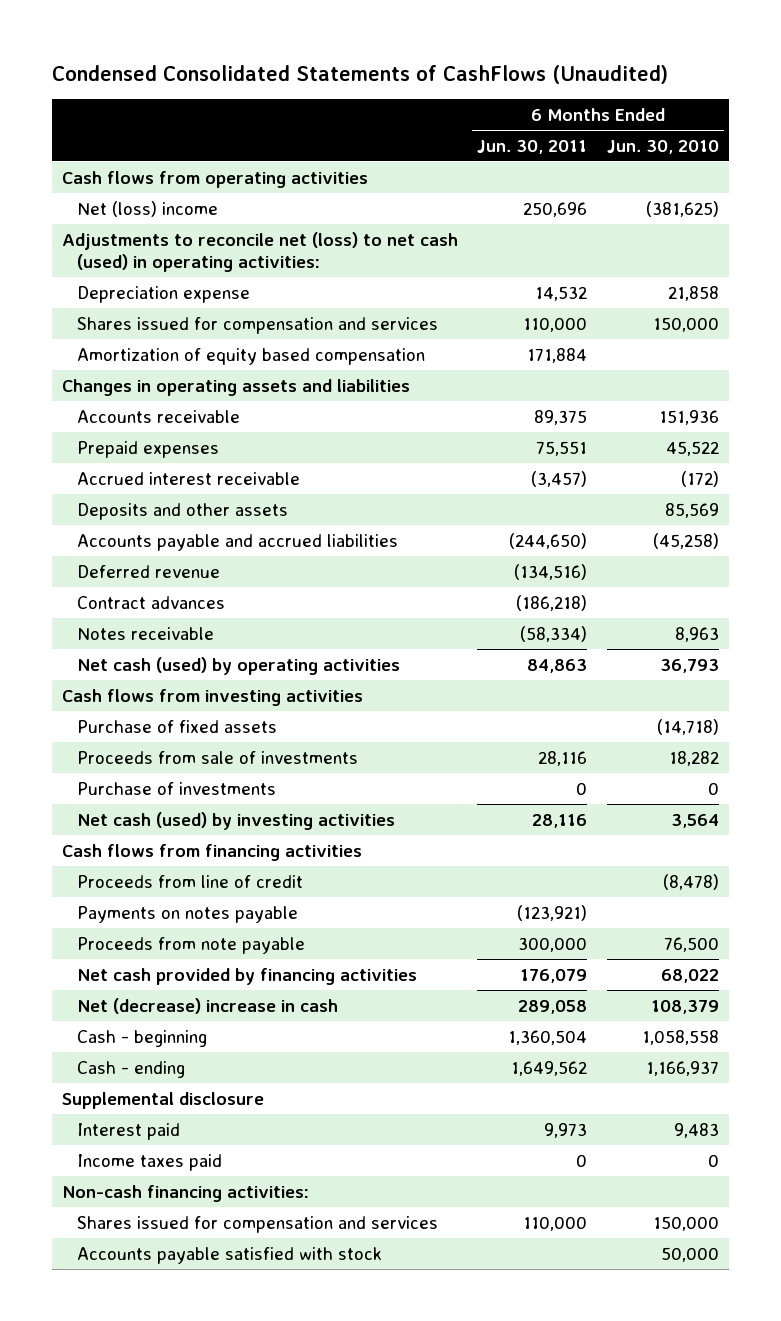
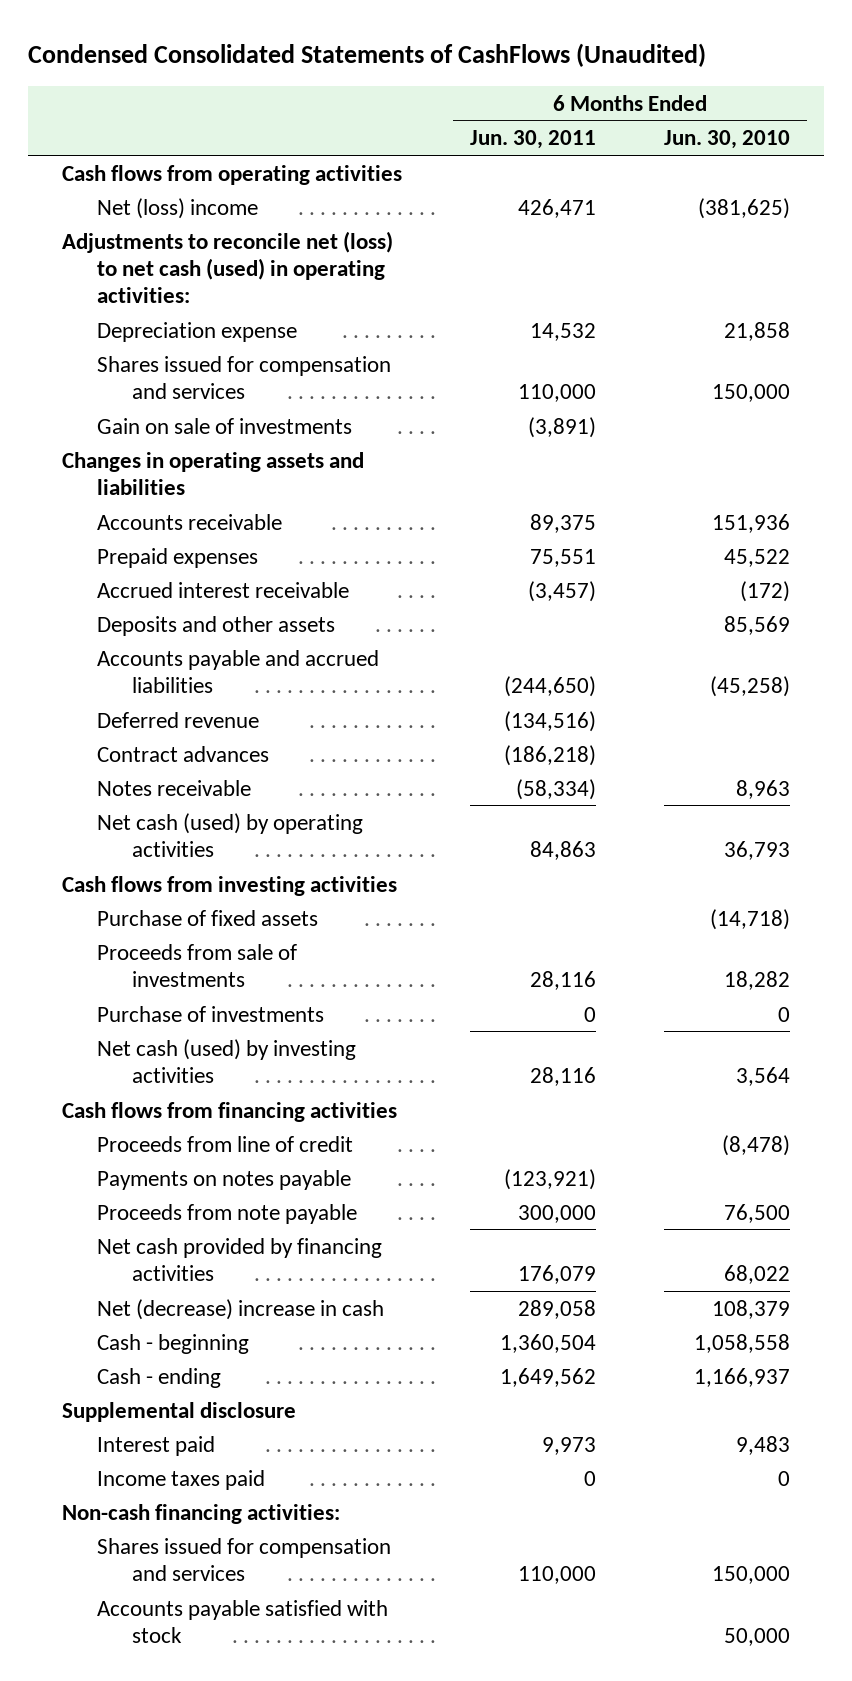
- Net (loss) income | 250,696 | (381,625)
+ Net (loss) income | 426,471 | (381,625)
- Amortization of equity based compensation | 171,884 |
+ Gain on sale of investments | (3,891) |

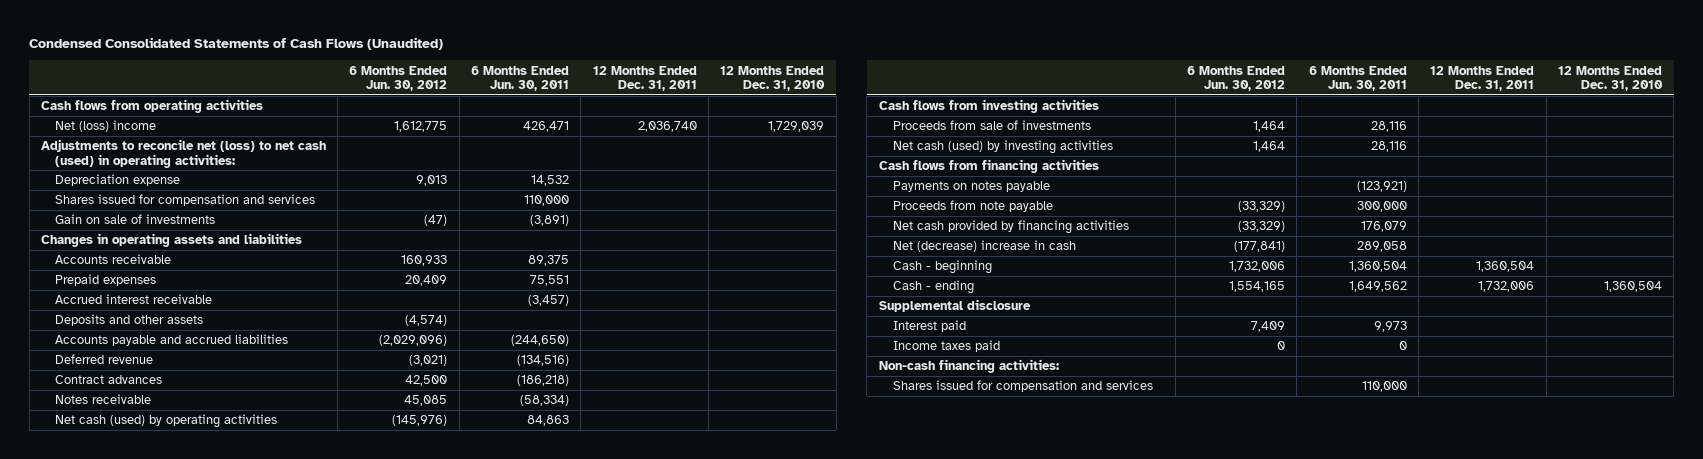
- Condensed Consolidated Statements of CashFlows (Unaudited)
+ Condensed Consolidated Statements of Cash Flows (Unaudited)
- | 6 Months Ended Jun. 30, 2011 | 6 Months Ended Jun. 30, 2010
+ | 6 Months Ended Jun. 30, 2012 | 6 Months Ended Jun. 30, 2011 | 12 Months Ended Dec. 31, 2011 | 12 Months Ended Dec. 31, 2010
- Purchase of fixed assets | | (14,718)
- Purchase of investments | 0 | 0
- Proceeds from line of credit | | (8,478)
- Accounts payable satisfied with stock | | 50,000

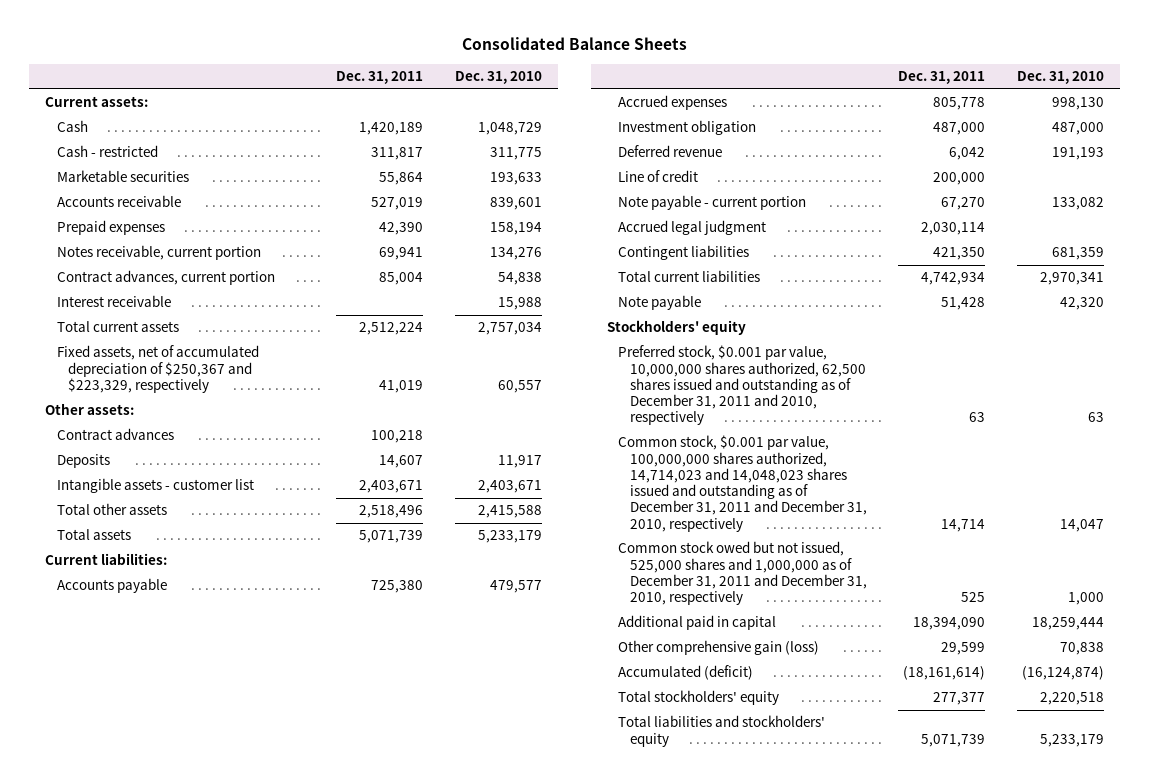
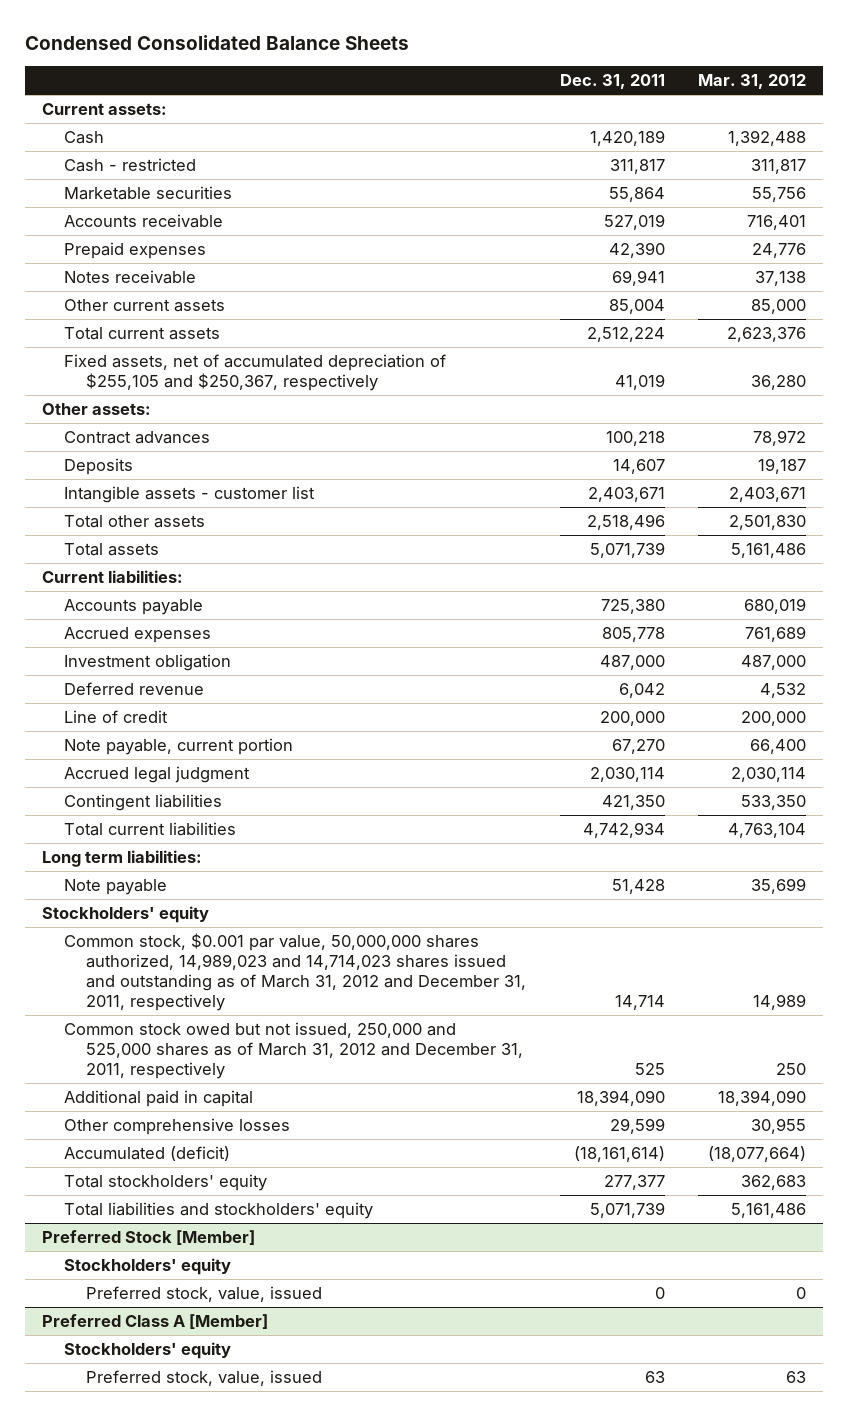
- Consolidated Balance Sheets
+ Condensed Consolidated Balance Sheets
- | Dec. 31, 2011 | Dec. 31, 2010
+ | Dec. 31, 2011 | Mar. 31, 2012
- Notes receivable, current portion | 69,941 | 134,276
- Contract advances, current portion | 85,004 | 54,838
- Interest receivable | | 15,988
+ Notes receivable | 69,941 | 37,138
+ Other current assets | 85,004 | 85,000
- Fixed assets, net of accumulated depreciation of $250,367 and $223,329, respectively | 41,019 | 60,557
+ Fixed assets, net of accumulated depreciation of $255,105 and $250,367, respectively | 41,019 | 36,280
- Note payable - current portion | 67,270 | 133,082
+ Note payable, current portion | 67,270 | 66,400
+ Long term liabilities:
- Preferred stock, $0.001 par value, 10,000,000 shares authorized, 62,500 shares issued and outstanding as of December 31, 2011 and 2010, respectively | 63 | 63
- Common stock, $0.001 par value, 100,000,000 shares authorized, 14,714,023 and 14,048,023 shares issued and outstanding as of December 31, 2011 and December 31, 2010, respectively | 14,714 | 14,047
- Common stock owed but not issued, 525,000 shares and 1,000,000 as of December 31, 2011 and December 31, 2010, respectively | 525 | 1,000
+ Common stock, $0.001 par value, 50,000,000 shares authorized, 14,989,023 and 14,714,023 shares issued and outstanding as of March 31, 2012 and December 31, 2011, respectively | 14,714 | 14,989
+ Common stock owed but not issued, 250,000 and 525,000 shares as of March 31, 2012 and December 31, 2011, respectively | 525 | 250
- Other comprehensive gain (loss) | 29,599 | 70,838
+ Other comprehensive losses | 29,599 | 30,955
+ Preferred Stock [Member]
+ Stockholders' equity
+ Preferred stock, value, issued | 0 | 0
+ Preferred Class A [Member]
+ Stockholders' equity
+ Preferred stock, value, issued | 63 | 63

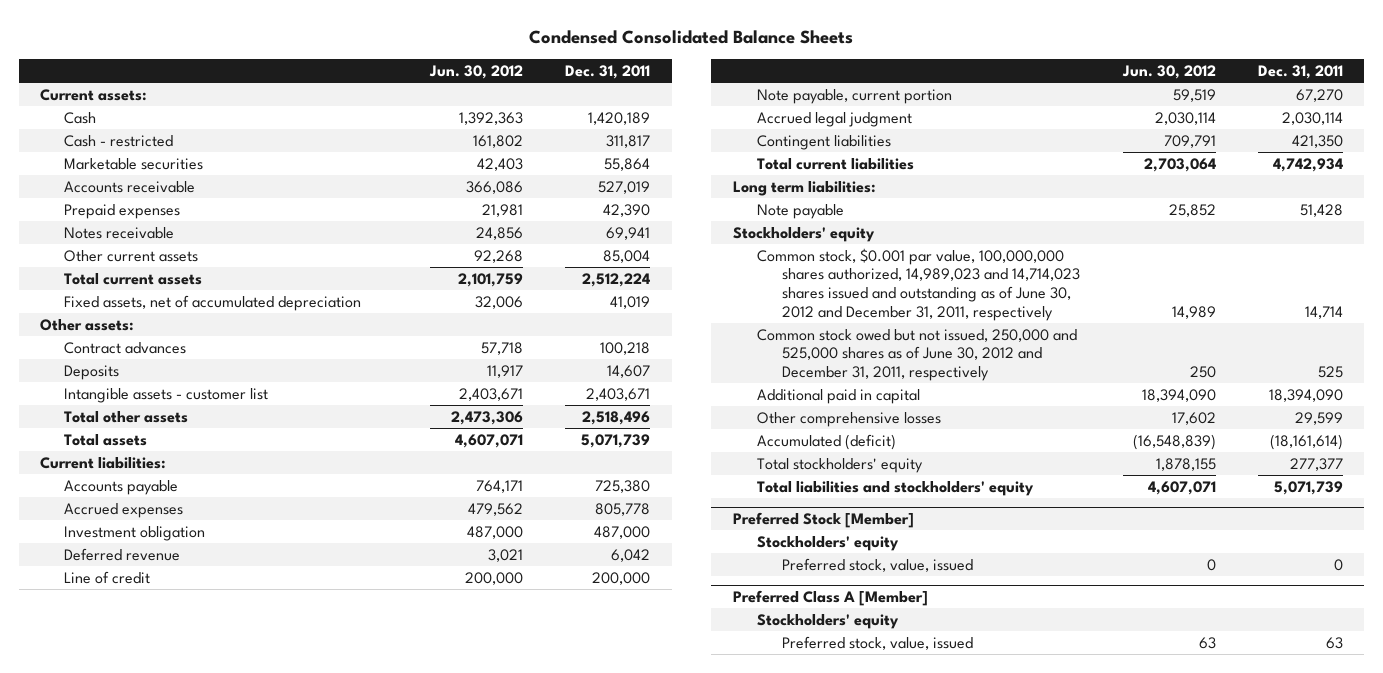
- | Dec. 31, 2011 | Mar. 31, 2012
+ | Jun. 30, 2012 | Dec. 31, 2011
- Fixed assets, net of accumulated depreciation of $255,105 and $250,367, respectively | 41,019 | 36,280
+ Fixed assets, net of accumulated depreciation | 32,006 | 41,019
- Common stock, $0.001 par value, 50,000,000 shares authorized, 14,989,023 and 14,714,023 shares issued and outstanding as of March 31, 2012 and December 31, 2011, respectively | 14,714 | 14,989
- Common stock owed but not issued, 250,000 and 525,000 shares as of March 31, 2012 and December 31, 2011, respectively | 525 | 250
+ Common stock, $0.001 par value, 100,000,000 shares authorized, 14,989,023 and 14,714,023 shares issued and outstanding as of June 30, 2012 and December 31, 2011, respectively | 14,989 | 14,714
+ Common stock owed but not issued, 250,000 and 525,000 shares as of June 30, 2012 and December 31, 2011, respectively | 250 | 525

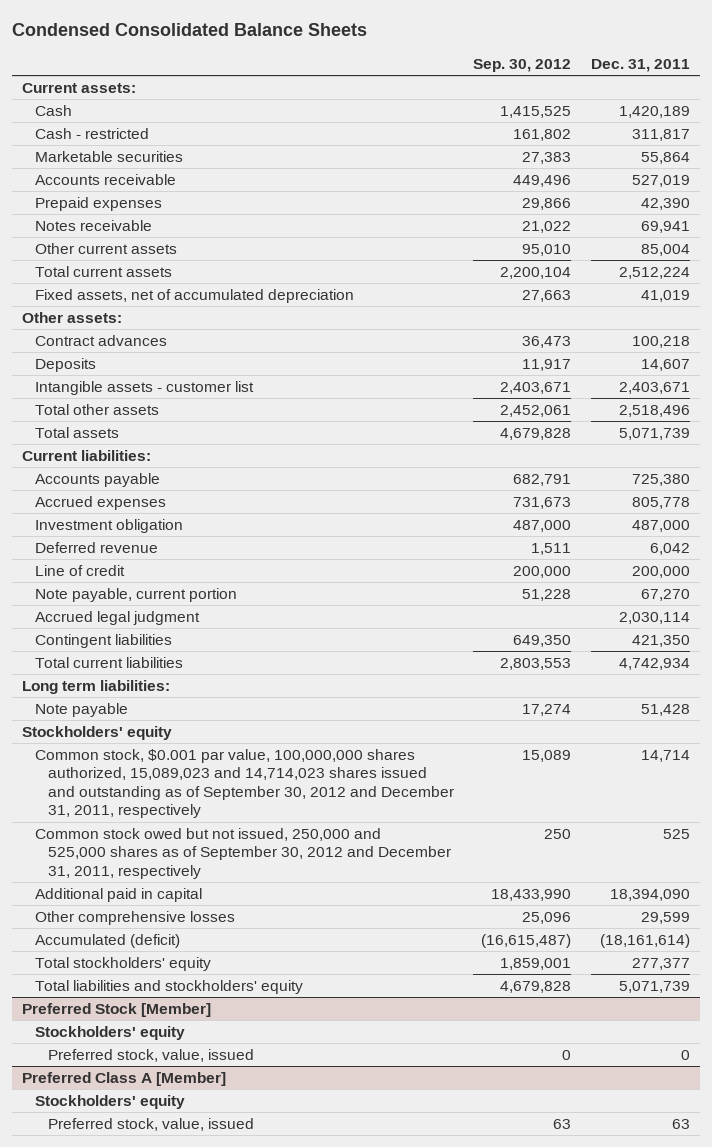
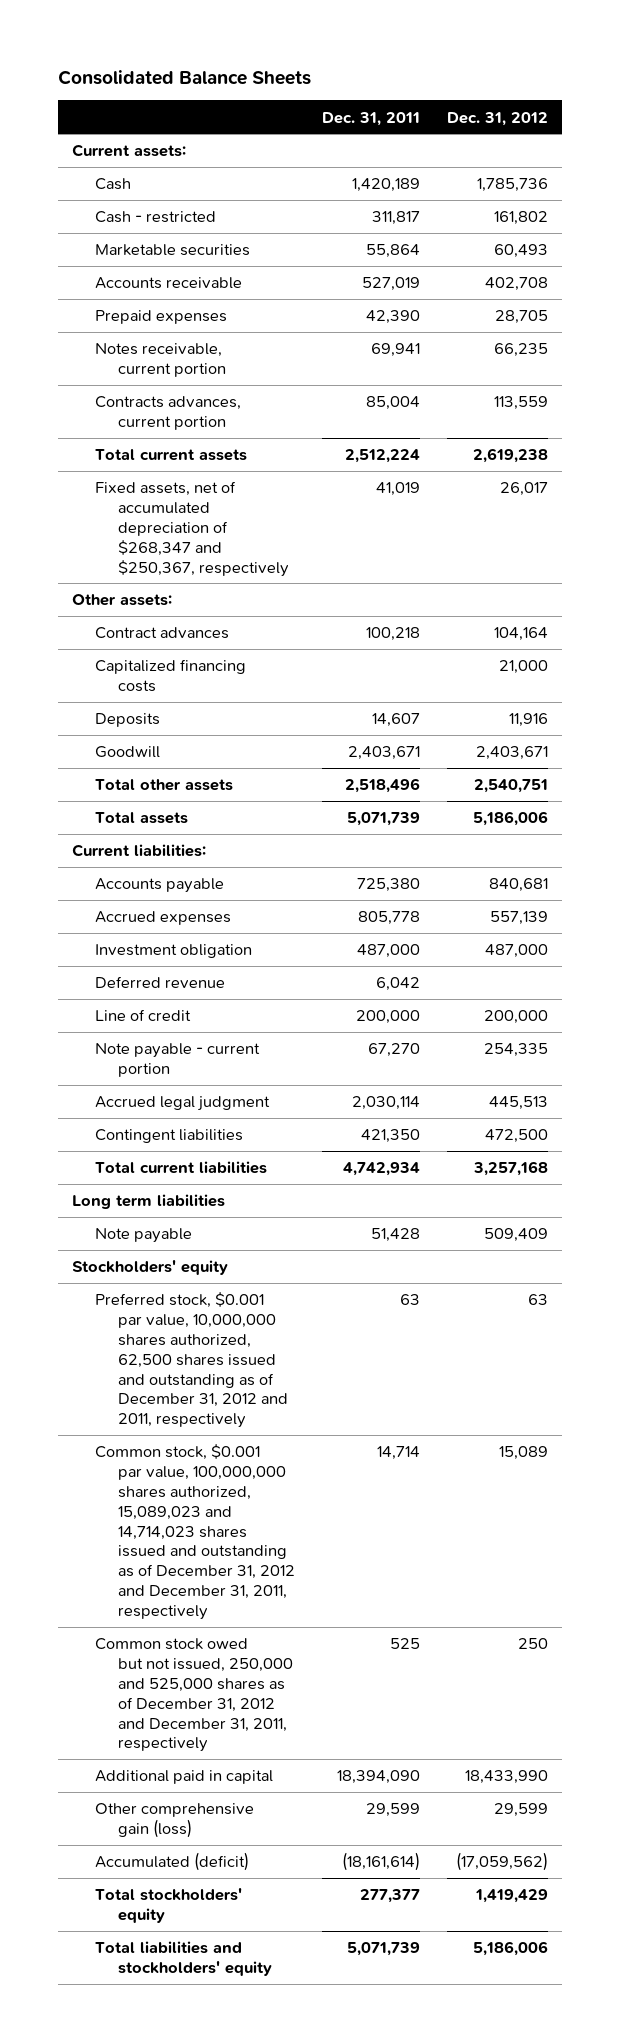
- Condensed Consolidated Balance Sheets
+ Consolidated Balance Sheets
- | Sep. 30, 2012 | Dec. 31, 2011
+ | Dec. 31, 2011 | Dec. 31, 2012
- Notes receivable | 21,022 | 69,941
- Other current assets | 95,010 | 85,004
+ Notes receivable, current portion | 69,941 | 66,235
+ Contracts advances, current portion | 85,004 | 113,559
- Fixed assets, net of accumulated depreciation | 27,663 | 41,019
+ Fixed assets, net of accumulated depreciation of $268,347 and $250,367, respectively | 41,019 | 26,017
+ Capitalized financing costs | | 21,000
- Intangible assets - customer list | 2,403,671 | 2,403,671
+ Goodwill | 2,403,671 | 2,403,671
- Note payable, current portion | 51,228 | 67,270
+ Note payable - current portion | 67,270 | 254,335
- Long term liabilities:
+ Long term liabilities
- Common stock, $0.001 par value, 100,000,000 shares authorized, 15,089,023 and 14,714,023 shares issued and outstanding as of September 30, 2012 and December 31, 2011, respectively | 15,089 | 14,714
- Common stock owed but not issued, 250,000 and 525,000 shares as of September 30, 2012 and December 31, 2011, respectively | 250 | 525
+ Preferred stock, $0.001 par value, 10,000,000 shares authorized, 62,500 shares issued and outstanding as of December 31, 2012 and 2011, respectively | 63 | 63
+ Common stock, $0.001 par value, 100,000,000 shares authorized, 15,089,023 and 14,714,023 shares issued and outstanding as of December 31, 2012 and December 31, 2011, respectively | 14,714 | 15,089
+ Common stock owed but not issued, 250,000 and 525,000 shares as of December 31, 2012 and December 31, 2011, respectively | 525 | 250
- Other comprehensive losses | 25,096 | 29,599
+ Other comprehensive gain (loss) | 29,599 | 29,599
- Preferred Stock [Member]
- Stockholders' equity
- Preferred stock, value, issued | 0 | 0
- Preferred Class A [Member]
- Stockholders' equity
- Preferred stock, value, issued | 63 | 63

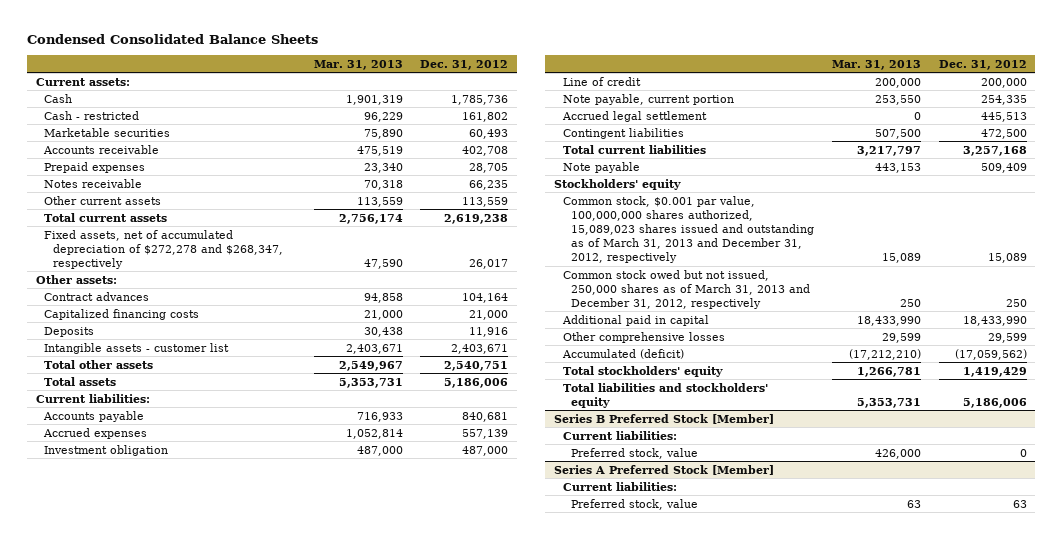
- Consolidated Balance Sheets
+ Condensed Consolidated Balance Sheets
- | Dec. 31, 2011 | Dec. 31, 2012
+ | Mar. 31, 2013 | Dec. 31, 2012
- Notes receivable, current portion | 69,941 | 66,235
- Contracts advances, current portion | 85,004 | 113,559
+ Notes receivable | 70,318 | 66,235
+ Other current assets | 113,559 | 113,559
- Fixed assets, net of accumulated depreciation of $268,347 and $250,367, respectively | 41,019 | 26,017
+ Fixed assets, net of accumulated depreciation of $272,278 and $268,347, respectively | 47,590 | 26,017
- Goodwill | 2,403,671 | 2,403,671
+ Intangible assets - customer list | 2,403,671 | 2,403,671
- Deferred revenue | 6,042 |
- Note payable - current portion | 67,270 | 254,335
- Accrued legal judgment | 2,030,114 | 445,513
+ Note payable, current portion | 253,550 | 254,335
+ Accrued legal settlement | 0 | 445,513
- Long term liabilities
- Preferred stock, $0.001 par value, 10,000,000 shares authorized, 62,500 shares issued and outstanding as of December 31, 2012 and 2011, respectively | 63 | 63
- Common stock, $0.001 par value, 100,000,000 shares authorized, 15,089,023 and 14,714,023 shares issued and outstanding as of December 31, 2012 and December 31, 2011, respectively | 14,714 | 15,089
- Common stock owed but not issued, 250,000 and 525,000 shares as of December 31, 2012 and December 31, 2011, respectively | 525 | 250
+ Common stock, $0.001 par value, 100,000,000 shares authorized, 15,089,023 shares issued and outstanding as of March 31, 2013 and December 31, 2012, respectively | 15,089 | 15,089
+ Common stock owed but not issued, 250,000 shares as of March 31, 2013 and December 31, 2012, respectively | 250 | 250
- Other comprehensive gain (loss) | 29,599 | 29,599
+ Other comprehensive losses | 29,599 | 29,599
+ Series B Preferred Stock [Member]
+ Current liabilities:
+ Preferred stock, value | 426,000 | 0
+ Series A Preferred Stock [Member]
+ Current liabilities:
+ Preferred stock, value | 63 | 63

